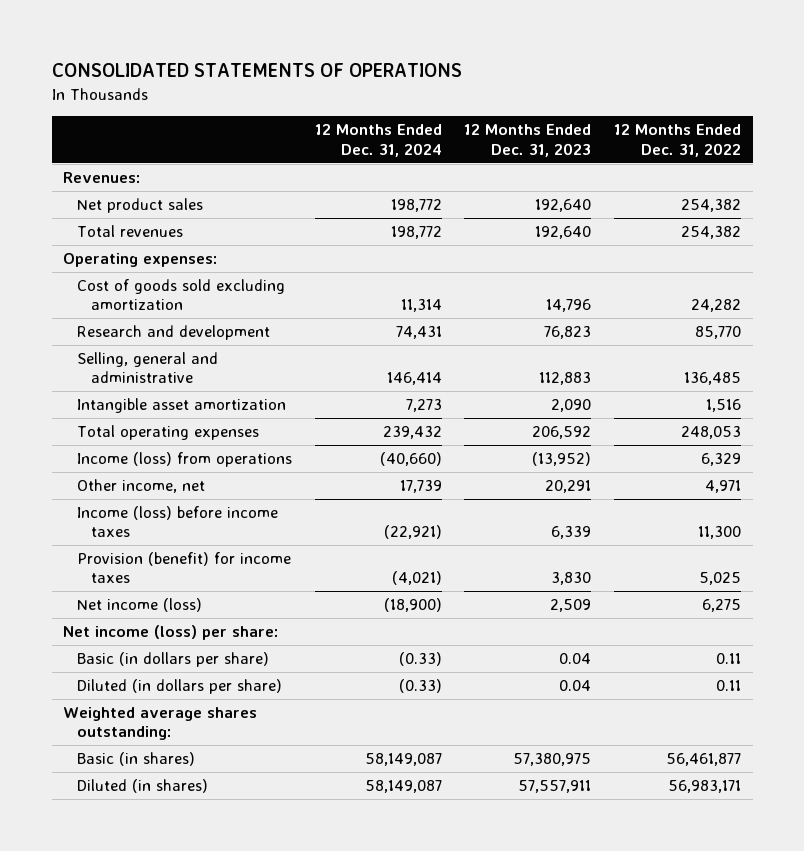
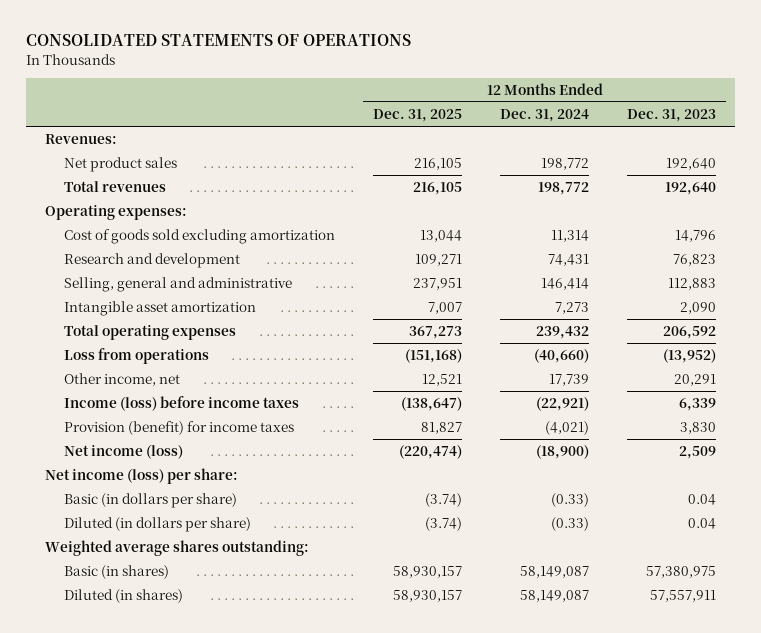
- | 12 Months Ended Dec. 31, 2024 | 12 Months Ended Dec. 31, 2023 | 12 Months Ended Dec. 31, 2022
+ | 12 Months Ended Dec. 31, 2025 | 12 Months Ended Dec. 31, 2024 | 12 Months Ended Dec. 31, 2023
- Income (loss) from operations | (40,660) | (13,952) | 6,329
+ Loss from operations | (151,168) | (40,660) | (13,952)

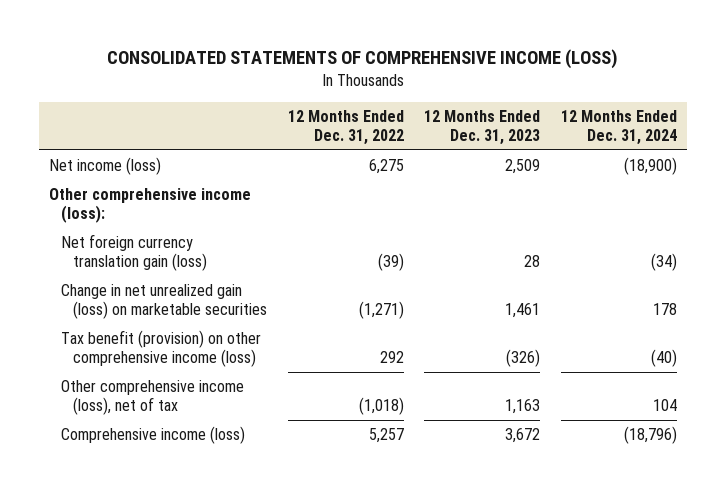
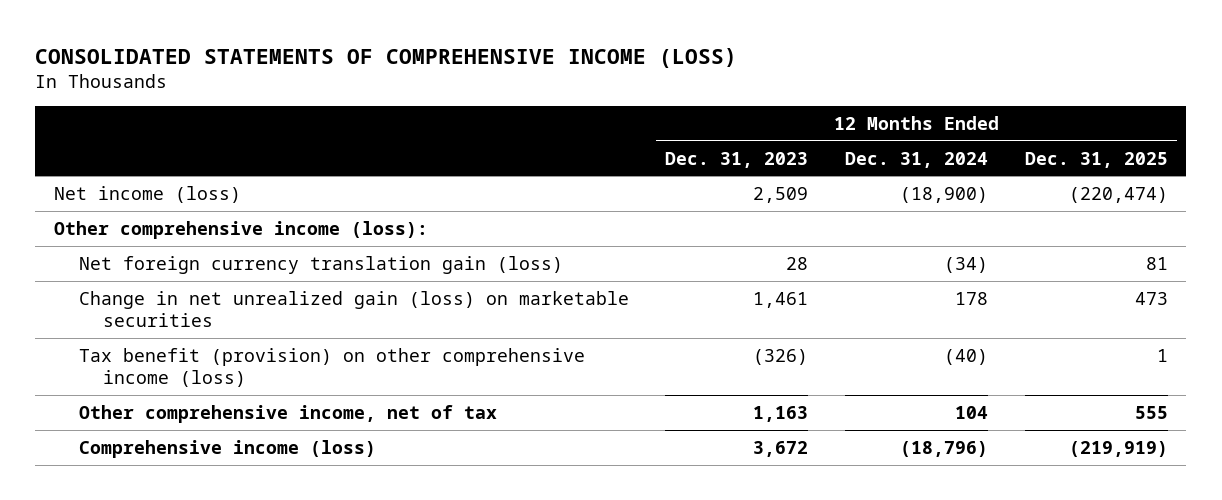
- | 12 Months Ended Dec. 31, 2022 | 12 Months Ended Dec. 31, 2023 | 12 Months Ended Dec. 31, 2024
+ | 12 Months Ended Dec. 31, 2023 | 12 Months Ended Dec. 31, 2024 | 12 Months Ended Dec. 31, 2025
- Other comprehensive income (loss), net of tax | (1,018) | 1,163 | 104
+ Other comprehensive income, net of tax | 1,163 | 104 | 555

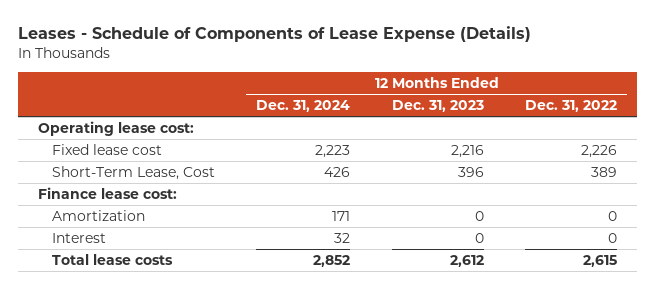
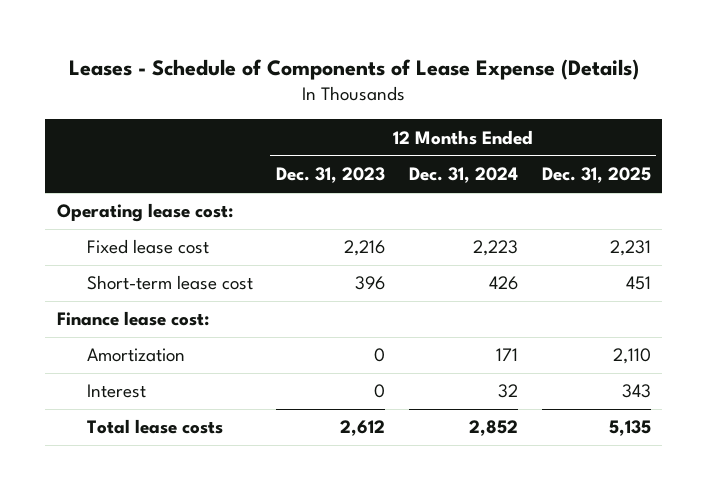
- | 12 Months Ended Dec. 31, 2024 | 12 Months Ended Dec. 31, 2023 | 12 Months Ended Dec. 31, 2022
+ | 12 Months Ended Dec. 31, 2023 | 12 Months Ended Dec. 31, 2024 | 12 Months Ended Dec. 31, 2025
- Short-Term Lease, Cost | 426 | 396 | 389
+ Short-term lease cost | 396 | 426 | 451

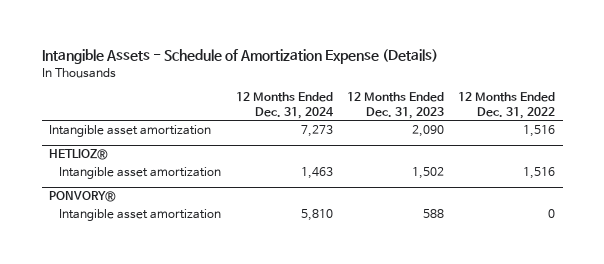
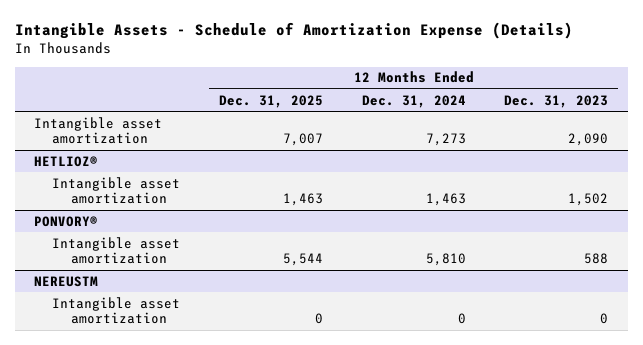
- | 12 Months Ended Dec. 31, 2024 | 12 Months Ended Dec. 31, 2023 | 12 Months Ended Dec. 31, 2022
+ | 12 Months Ended Dec. 31, 2025 | 12 Months Ended Dec. 31, 2024 | 12 Months Ended Dec. 31, 2023
+ NEREUSTM
+ Intangible asset amortization | 0 | 0 | 0

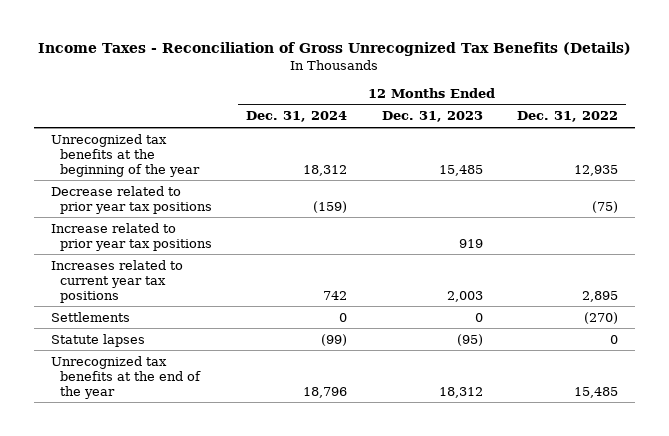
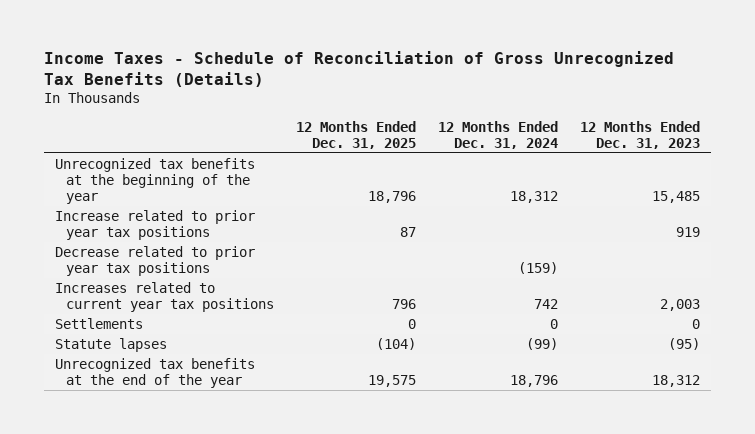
- Income Taxes - Reconciliation of Gross Unrecognized Tax Benefits (Details)
+ Income Taxes - Schedule of Reconciliation of Gross Unrecognized Tax Benefits (Details)
- | 12 Months Ended Dec. 31, 2024 | 12 Months Ended Dec. 31, 2023 | 12 Months Ended Dec. 31, 2022
+ | 12 Months Ended Dec. 31, 2025 | 12 Months Ended Dec. 31, 2024 | 12 Months Ended Dec. 31, 2023
moved down: Decrease related to prior year tax positions | | (159) |

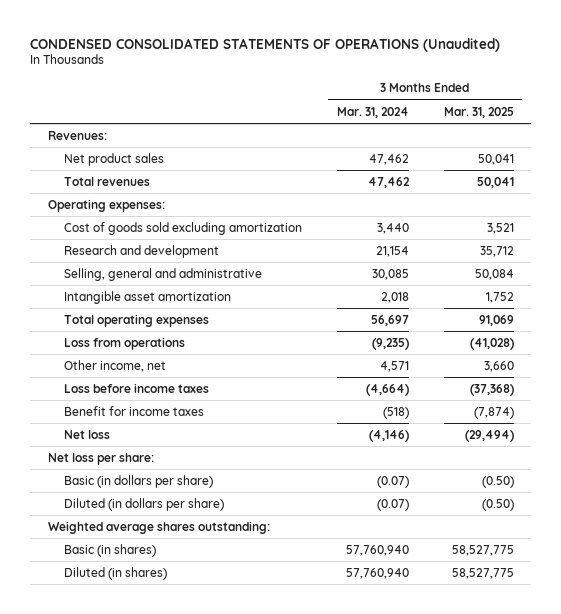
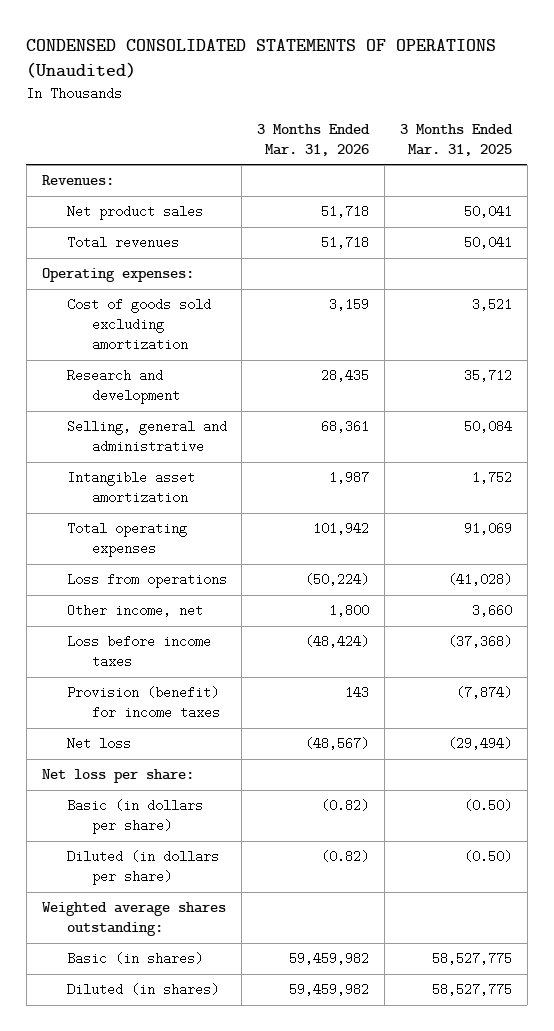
- | 3 Months Ended Mar. 31, 2024 | 3 Months Ended Mar. 31, 2025
+ | 3 Months Ended Mar. 31, 2026 | 3 Months Ended Mar. 31, 2025
- Benefit for income taxes | (518) | (7,874)
+ Provision (benefit) for income taxes | 143 | (7,874)

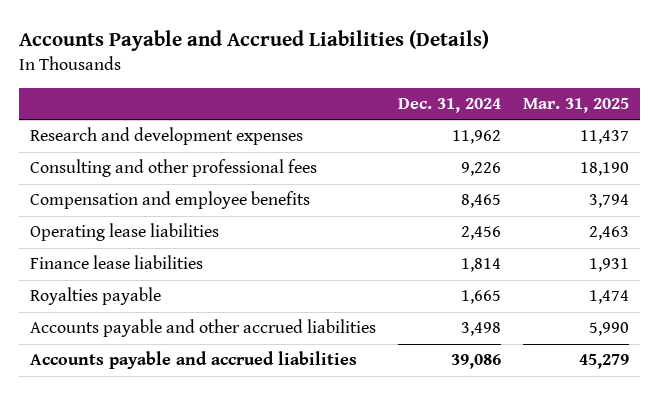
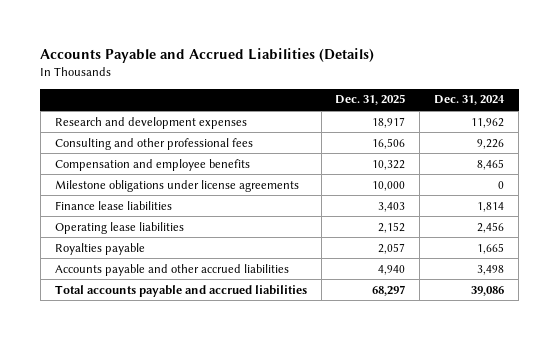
- | Dec. 31, 2024 | Mar. 31, 2025
+ | Dec. 31, 2025 | Dec. 31, 2024
+ Milestone obligations under license agreements | 10,000 | 0
moved down: Operating lease liabilities | 2,152 | 2,456
- Accounts payable and accrued liabilities | 39,086 | 45,279
+ Total accounts payable and accrued liabilities | 68,297 | 39,086

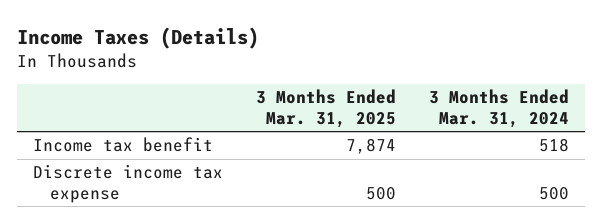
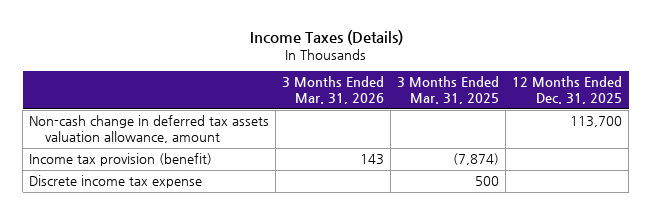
- | 3 Months Ended Mar. 31, 2025 | 3 Months Ended Mar. 31, 2024
+ | 3 Months Ended Mar. 31, 2026 | 3 Months Ended Mar. 31, 2025 | 12 Months Ended Dec. 31, 2025
- Income tax benefit | 7,874 | 518
+ Non-cash change in deferred tax assets valuation allowance, amount | | | 113,700
+ Income tax provision (benefit) | 143 | (7,874) |

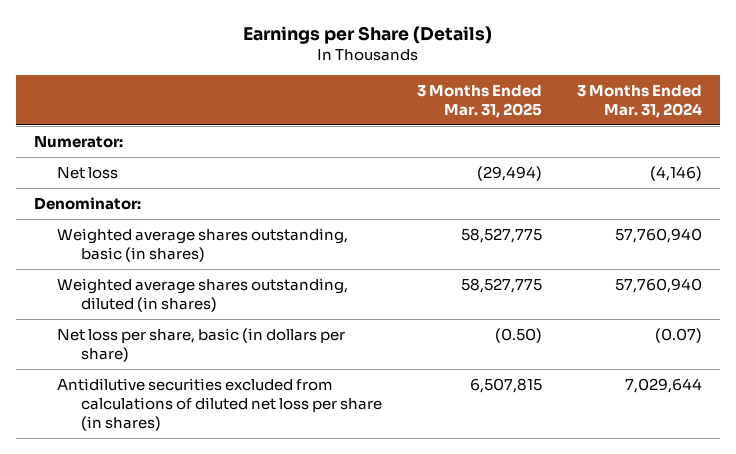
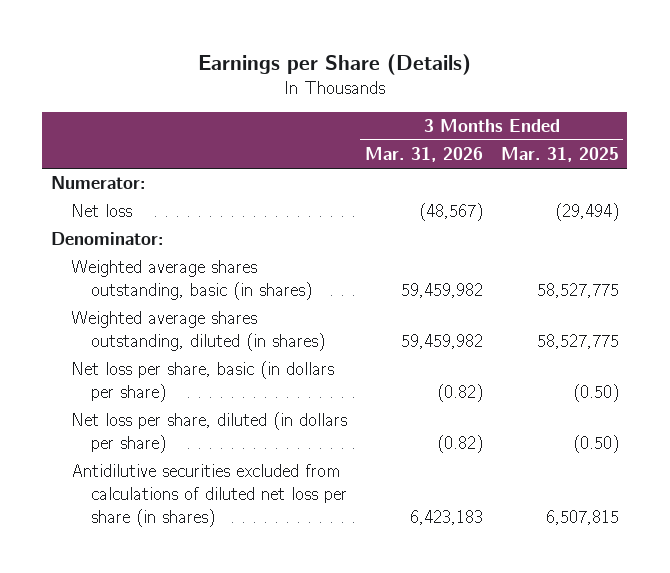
- | 3 Months Ended Mar. 31, 2025 | 3 Months Ended Mar. 31, 2024
+ | 3 Months Ended Mar. 31, 2026 | 3 Months Ended Mar. 31, 2025
+ Net loss per share, diluted (in dollars per share) | (0.82) | (0.50)

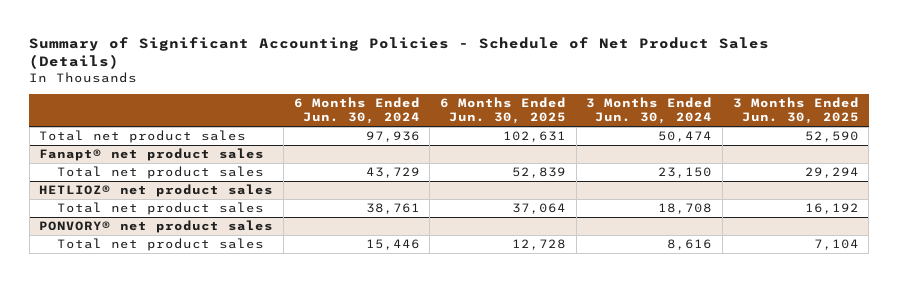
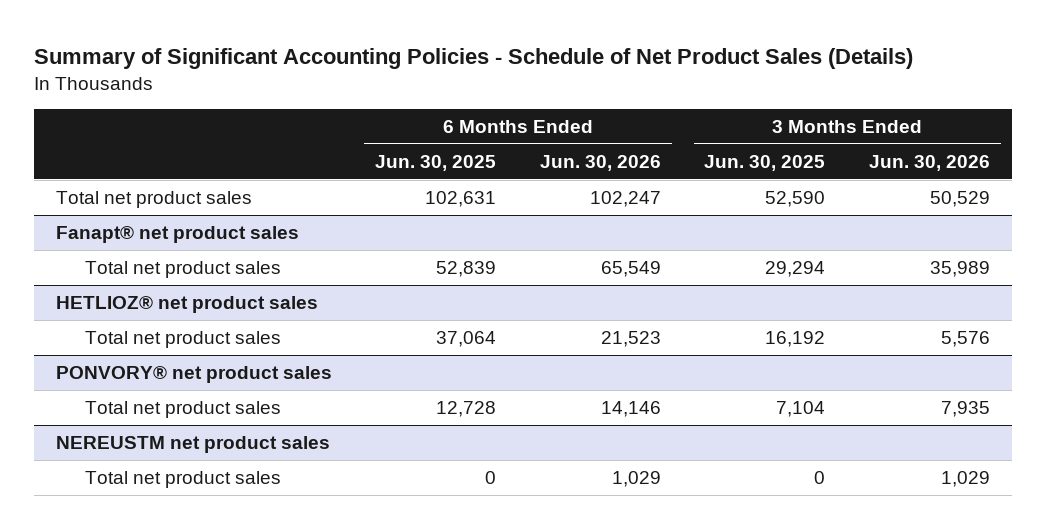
- | 6 Months Ended Jun. 30, 2024 | 6 Months Ended Jun. 30, 2025 | 3 Months Ended Jun. 30, 2024 | 3 Months Ended Jun. 30, 2025
+ | 6 Months Ended Jun. 30, 2025 | 6 Months Ended Jun. 30, 2026 | 3 Months Ended Jun. 30, 2025 | 3 Months Ended Jun. 30, 2026
+ NEREUSTM net product sales
+ Total net product sales | 0 | 1,029 | 0 | 1,029

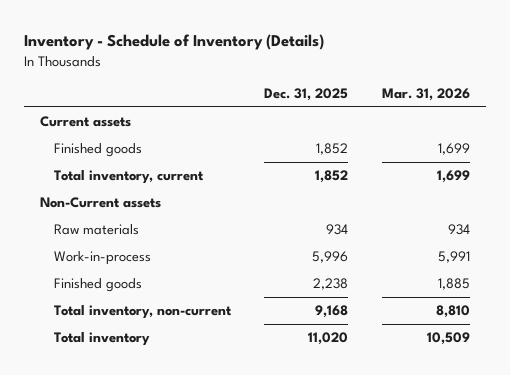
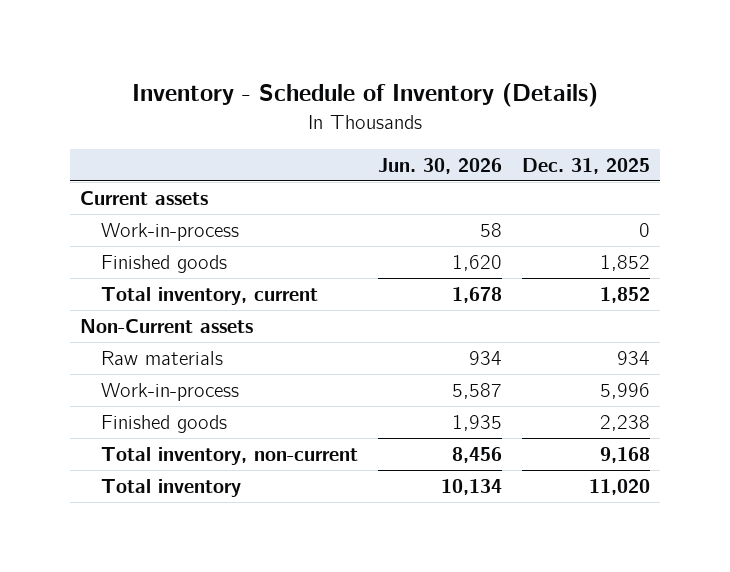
- | Dec. 31, 2025 | Mar. 31, 2026
+ | Jun. 30, 2026 | Dec. 31, 2025
+ Work-in-process | 58 | 0

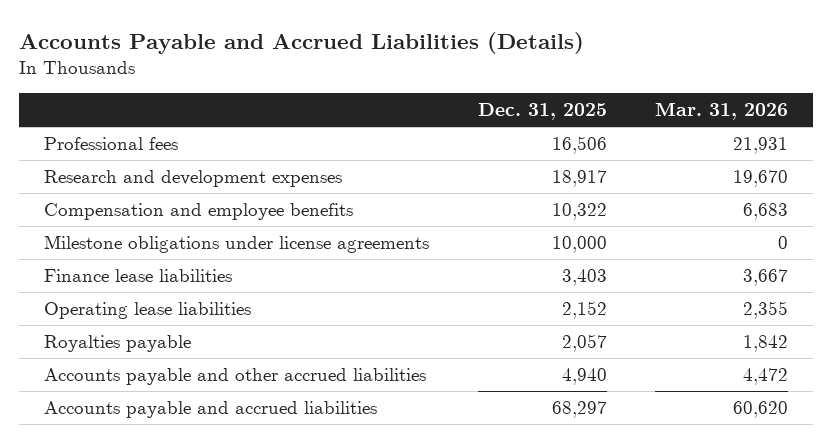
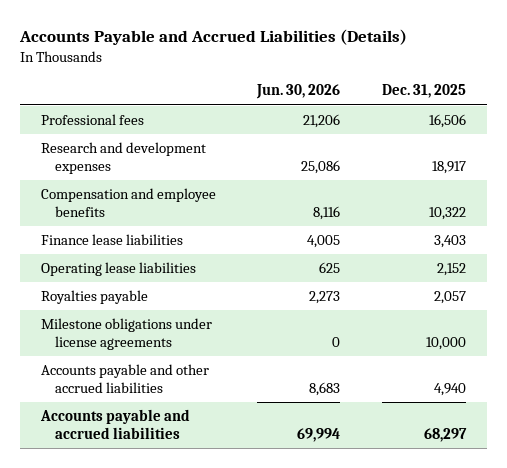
- | Dec. 31, 2025 | Mar. 31, 2026
+ | Jun. 30, 2026 | Dec. 31, 2025
moved down: Milestone obligations under license agreements | 0 | 10,000

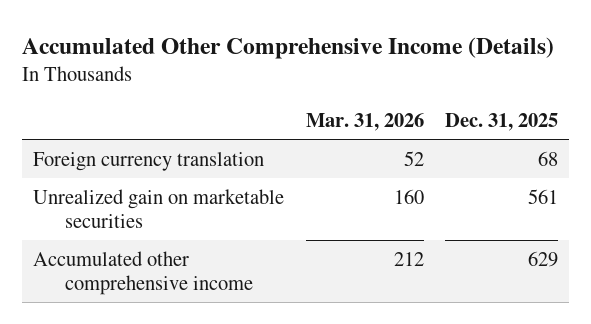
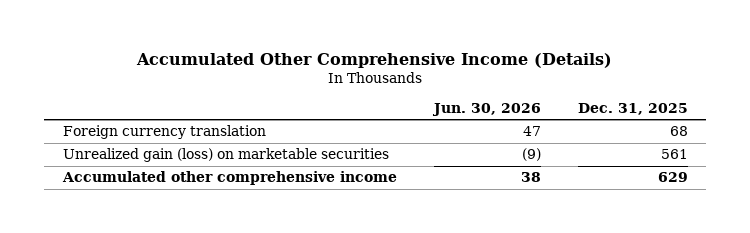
- | Mar. 31, 2026 | Dec. 31, 2025
+ | Jun. 30, 2026 | Dec. 31, 2025
- Unrealized gain on marketable securities | 160 | 561
+ Unrealized gain (loss) on marketable securities | (9) | 561

